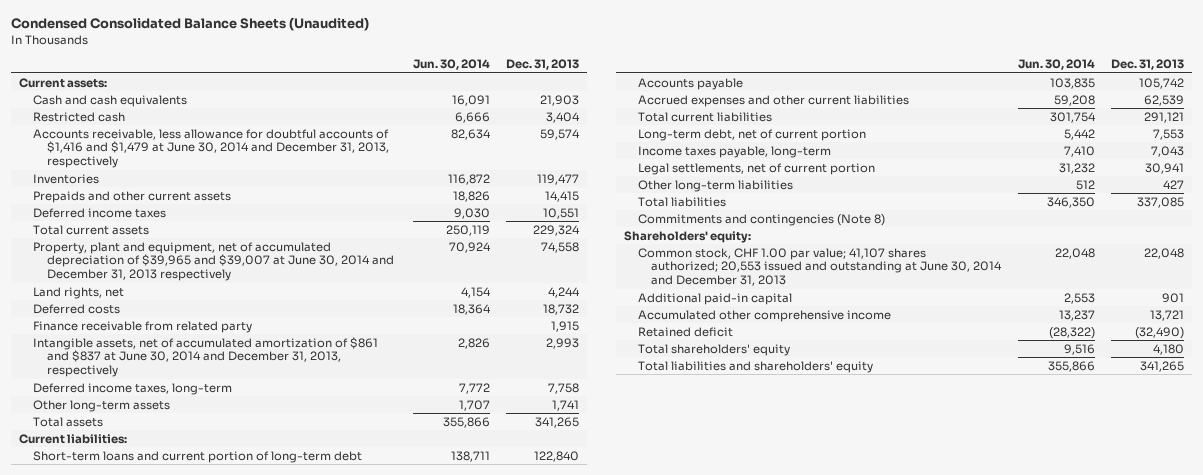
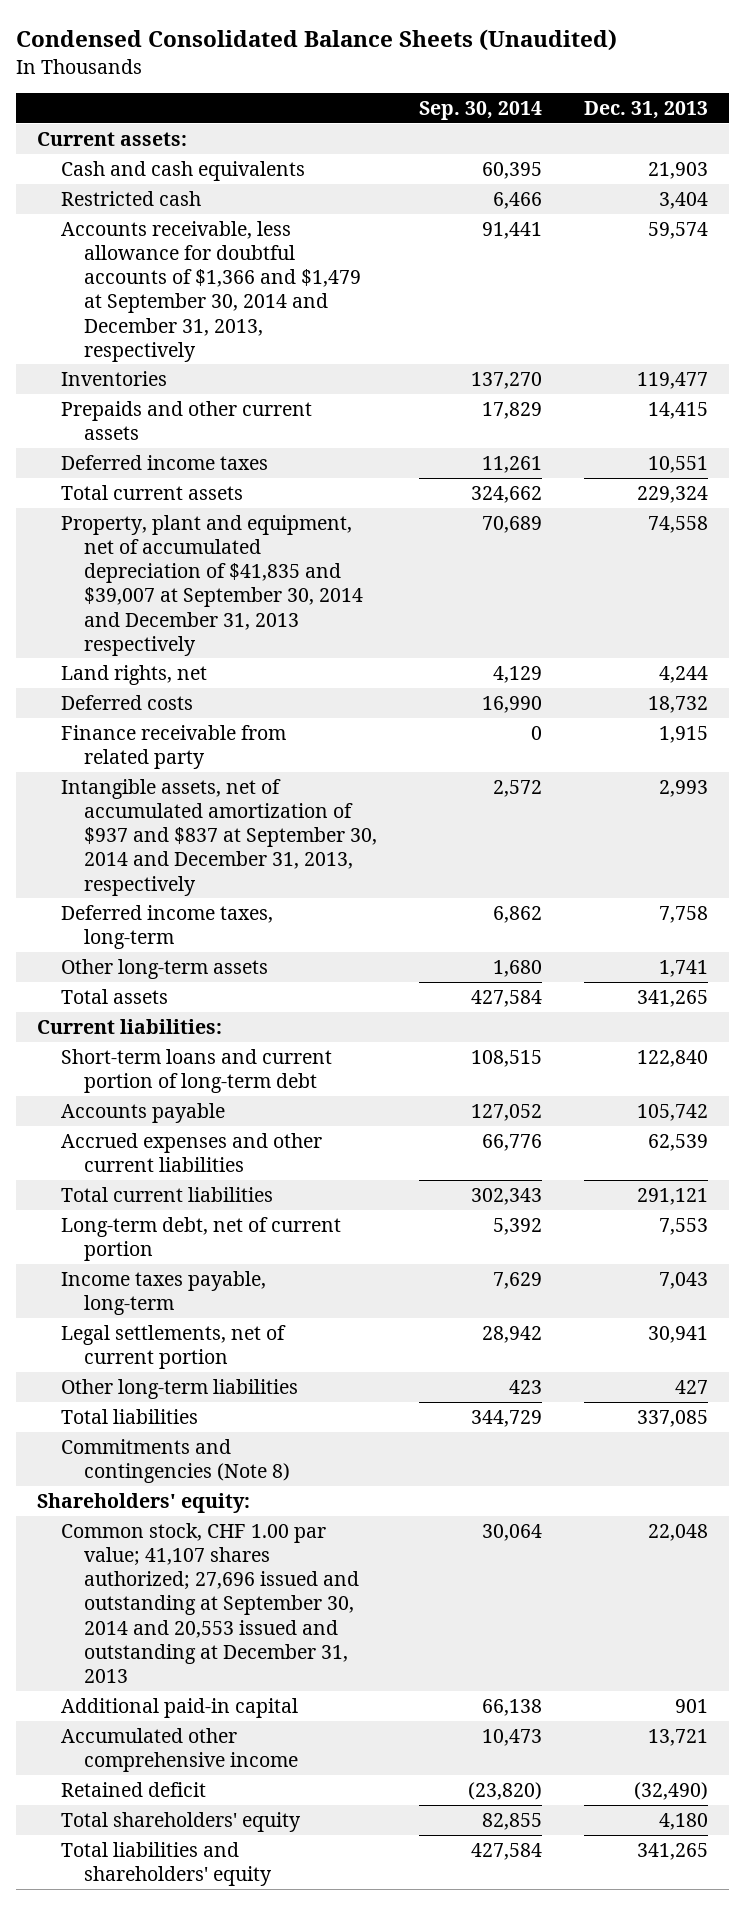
- | Jun. 30, 2014 | Dec. 31, 2013
+ | Sep. 30, 2014 | Dec. 31, 2013
- Accounts receivable, less allowance for doubtful accounts of $1,416 and $1,479 at June 30, 2014 and December 31, 2013, respectively | 82,634 | 59,574
+ Accounts receivable, less allowance for doubtful accounts of $1,366 and $1,479 at September 30, 2014 and December 31, 2013, respectively | 91,441 | 59,574
- Property, plant and equipment, net of accumulated depreciation of $39,965 and $39,007 at June 30, 2014 and December 31, 2013 respectively | 70,924 | 74,558
+ Property, plant and equipment, net of accumulated depreciation of $41,835 and $39,007 at September 30, 2014 and December 31, 2013 respectively | 70,689 | 74,558
- Intangible assets, net of accumulated amortization of $861 and $837 at June 30, 2014 and December 31, 2013, respectively | 2,826 | 2,993
+ Intangible assets, net of accumulated amortization of $937 and $837 at September 30, 2014 and December 31, 2013, respectively | 2,572 | 2,993
- Common stock, CHF 1.00 par value; 41,107 shares authorized; 20,553 issued and outstanding at June 30, 2014 and December 31, 2013 | 22,048 | 22,048
+ Common stock, CHF 1.00 par value; 41,107 shares authorized; 27,696 issued and outstanding at September 30, 2014 and 20,553 issued and outstanding at December 31, 2013 | 30,064 | 22,048

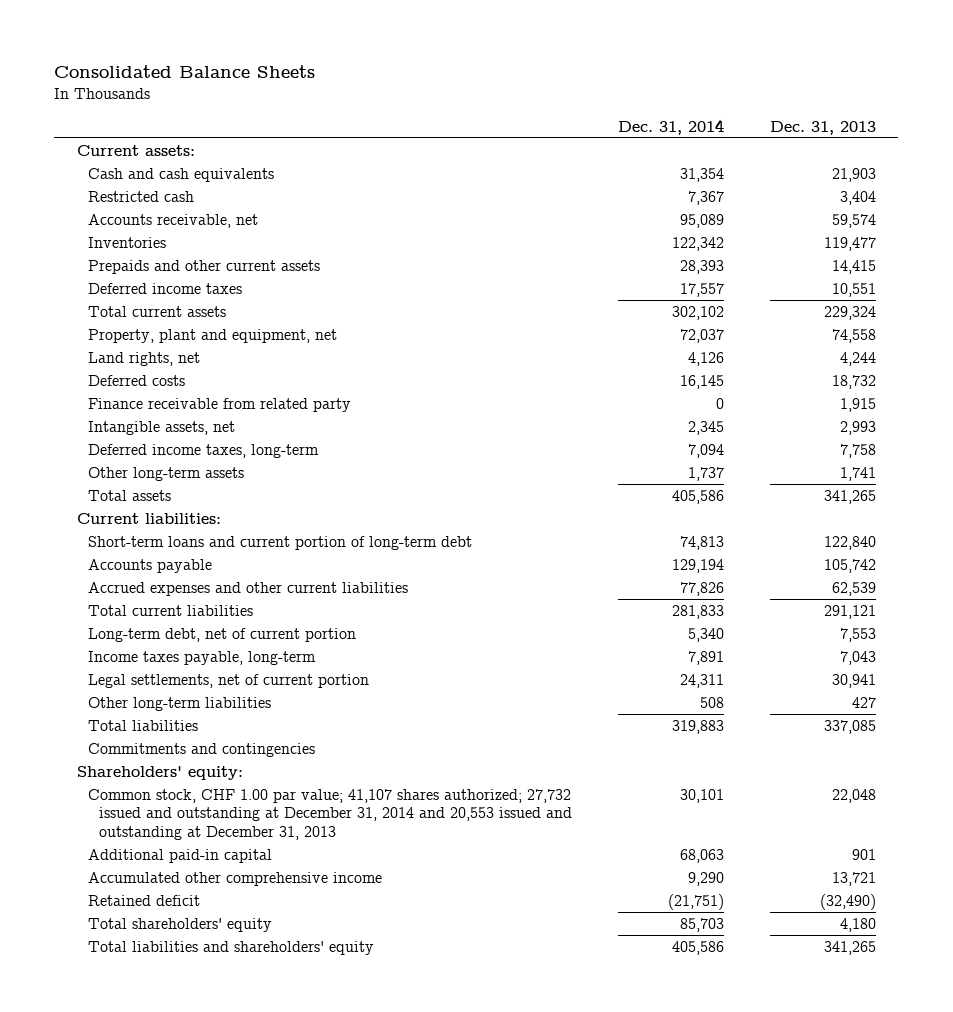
- Condensed Consolidated Balance Sheets (Unaudited)
+ Consolidated Balance Sheets
- | Sep. 30, 2014 | Dec. 31, 2013
+ | Dec. 31, 2014 | Dec. 31, 2013
- Accounts receivable, less allowance for doubtful accounts of $1,366 and $1,479 at September 30, 2014 and December 31, 2013, respectively | 91,441 | 59,574
+ Accounts receivable, net | 95,089 | 59,574
- Property, plant and equipment, net of accumulated depreciation of $41,835 and $39,007 at September 30, 2014 and December 31, 2013 respectively | 70,689 | 74,558
+ Property, plant and equipment, net | 72,037 | 74,558
- Intangible assets, net of accumulated amortization of $937 and $837 at September 30, 2014 and December 31, 2013, respectively | 2,572 | 2,993
+ Intangible assets, net | 2,345 | 2,993
- Commitments and contingencies (Note 8)
+ Commitments and contingencies
- Common stock, CHF 1.00 par value; 41,107 shares authorized; 27,696 issued and outstanding at September 30, 2014 and 20,553 issued and outstanding at December 31, 2013 | 30,064 | 22,048
+ Common stock, CHF 1.00 par value; 41,107 shares authorized; 27,732 issued and outstanding at December 31, 2014 and 20,553 issued and outstanding at December 31, 2013 | 30,101 | 22,048

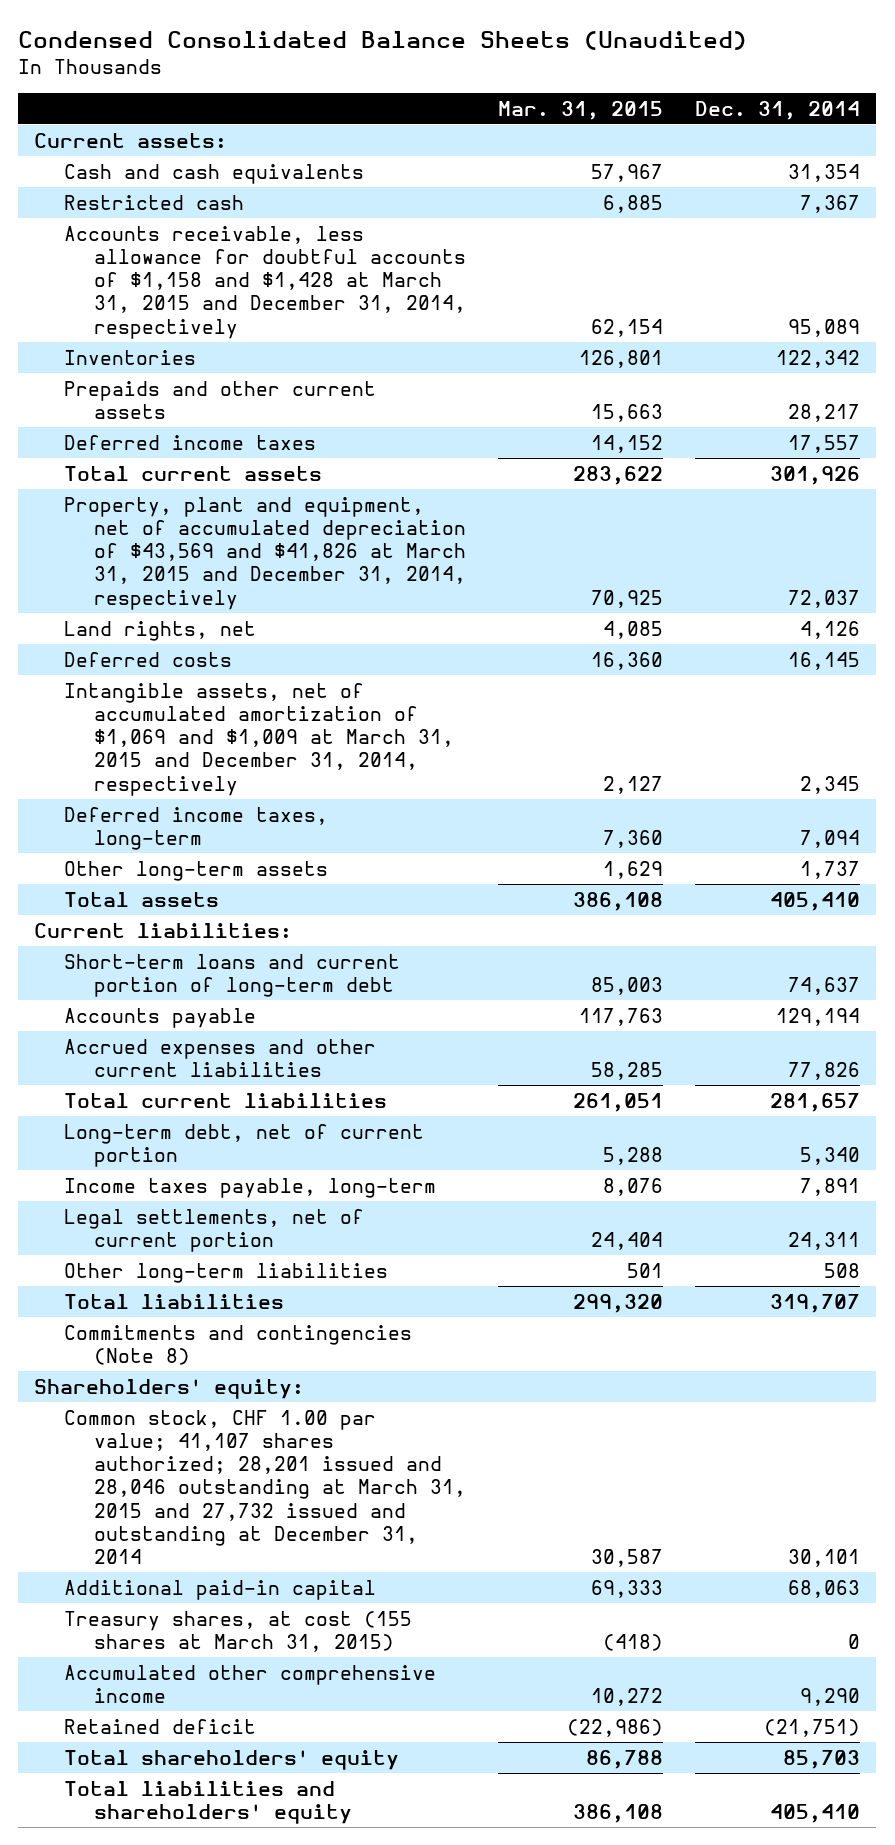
- Consolidated Balance Sheets
+ Condensed Consolidated Balance Sheets (Unaudited)
- | Dec. 31, 2014 | Dec. 31, 2013
+ | Mar. 31, 2015 | Dec. 31, 2014
- Accounts receivable, net | 95,089 | 59,574
+ Accounts receivable, less allowance for doubtful accounts of $1,158 and $1,428 at March 31, 2015 and December 31, 2014, respectively | 62,154 | 95,089
- Prepaids and other current assets | 28,393 | 14,415
+ Prepaids and other current assets | 15,663 | 28,217
- Total current assets | 302,102 | 229,324
- Property, plant and equipment, net | 72,037 | 74,558
+ Total current assets | 283,622 | 301,926
+ Property, plant and equipment, net of accumulated depreciation of $43,569 and $41,826 at March 31, 2015 and December 31, 2014, respectively | 70,925 | 72,037
- Finance receivable from related party | 0 | 1,915
- Intangible assets, net | 2,345 | 2,993
+ Intangible assets, net of accumulated amortization of $1,069 and $1,009 at March 31, 2015 and December 31, 2014, respectively | 2,127 | 2,345
- Total assets | 405,586 | 341,265
+ Total assets | 386,108 | 405,410
- Short-term loans and current portion of long-term debt | 74,813 | 122,840
+ Short-term loans and current portion of long-term debt | 85,003 | 74,637
- Total current liabilities | 281,833 | 291,121
+ Total current liabilities | 261,051 | 281,657
- Total liabilities | 319,883 | 337,085
- Commitments and contingencies
+ Total liabilities | 299,320 | 319,707
+ Commitments and contingencies (Note 8)
- Common stock, CHF 1.00 par value; 41,107 shares authorized; 27,732 issued and outstanding at December 31, 2014 and 20,553 issued and outstanding at December 31, 2013 | 30,101 | 22,048
+ Common stock, CHF 1.00 par value; 41,107 shares authorized; 28,201 issued and 28,046 outstanding at March 31, 2015 and 27,732 issued and outstanding at December 31, 2014 | 30,587 | 30,101
+ Treasury shares, at cost (155 shares at March 31, 2015) | (418) | 0
- Total liabilities and shareholders' equity | 405,586 | 341,265
+ Total liabilities and shareholders' equity | 386,108 | 405,410

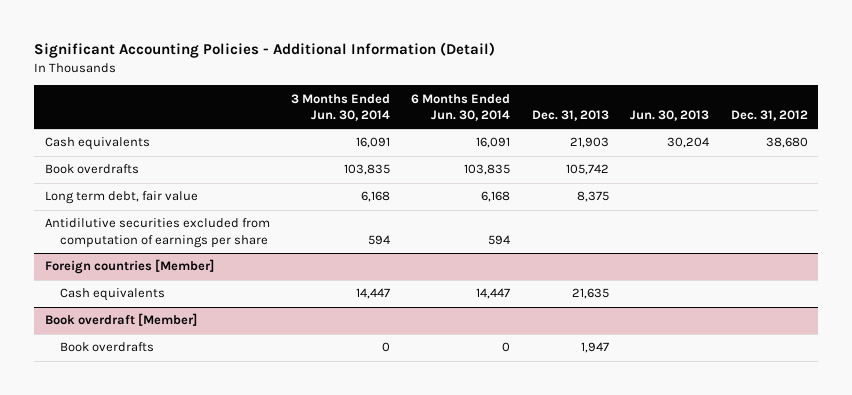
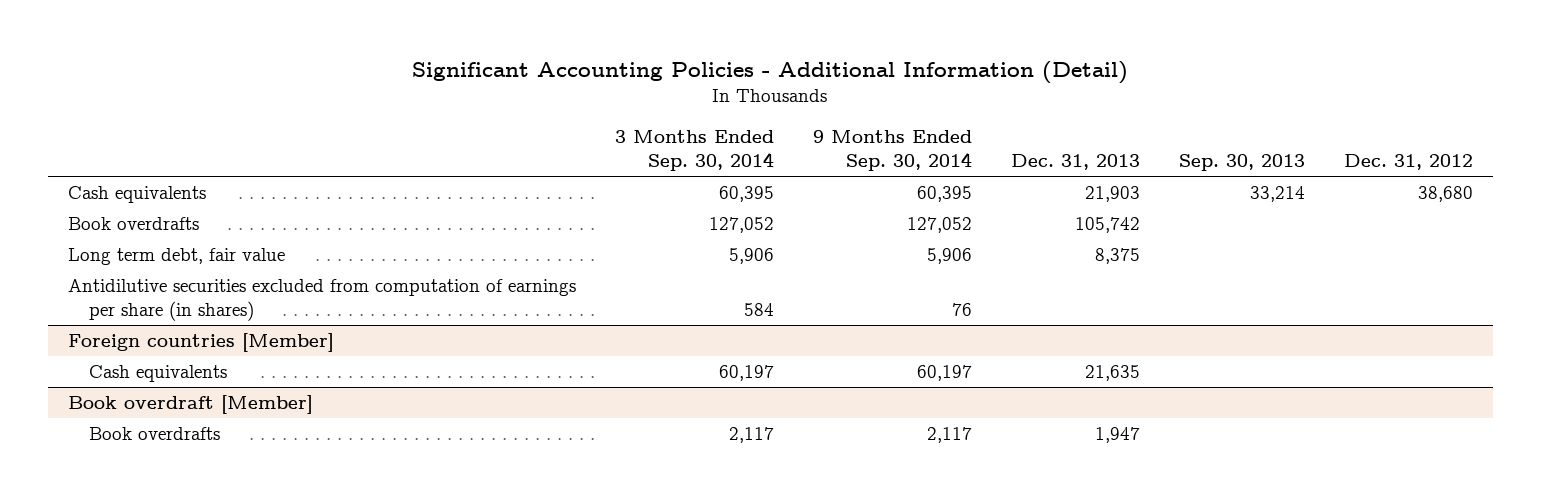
- | 3 Months Ended Jun. 30, 2014 | 6 Months Ended Jun. 30, 2014 | Dec. 31, 2013 | Jun. 30, 2013 | Dec. 31, 2012
+ | 3 Months Ended Sep. 30, 2014 | 9 Months Ended Sep. 30, 2014 | Dec. 31, 2013 | Sep. 30, 2013 | Dec. 31, 2012
- Antidilutive securities excluded from computation of earnings per share | 594 | 594 | | |
+ Antidilutive securities excluded from computation of earnings per share (in shares) | 584 | 76 | | |

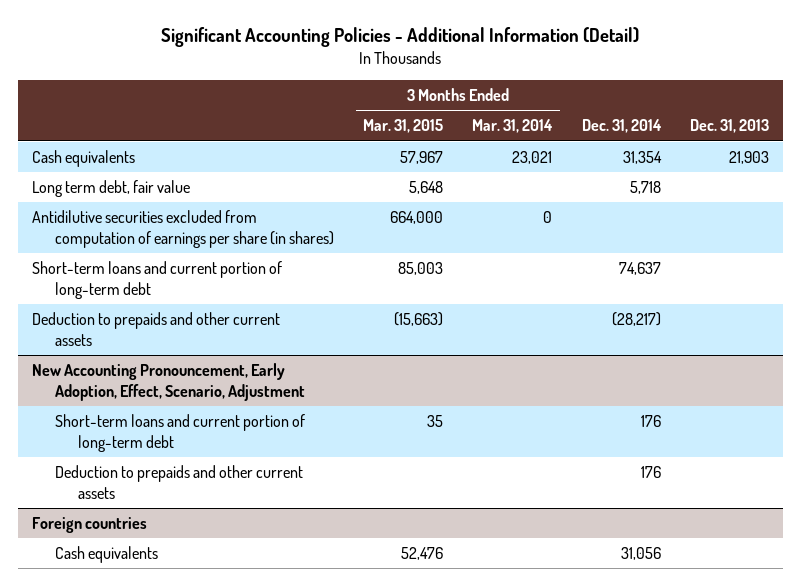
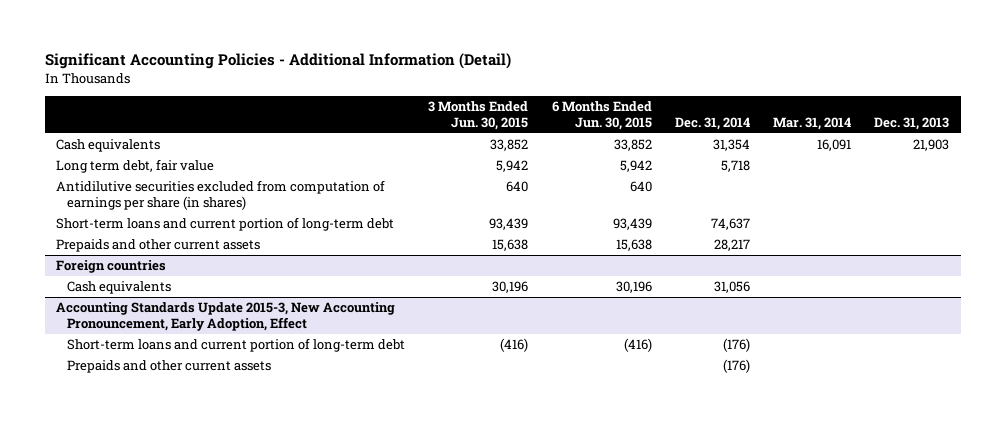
- | 3 Months Ended Mar. 31, 2015 | 3 Months Ended Mar. 31, 2014 | Dec. 31, 2014 | Dec. 31, 2013
+ | 3 Months Ended Jun. 30, 2015 | 6 Months Ended Jun. 30, 2015 | Dec. 31, 2014 | Mar. 31, 2014 | Dec. 31, 2013
- Deduction to prepaids and other current assets | (15,663) | | (28,217) |
- New Accounting Pronouncement, Early Adoption, Effect, Scenario, Adjustment
- Short-term loans and current portion of long-term debt | 35 | | 176 |
- Deduction to prepaids and other current assets | | | 176 |
+ Prepaids and other current assets | 15,638 | 15,638 | 28,217 | |
+ Accounting Standards Update 2015-3, New Accounting Pronouncement, Early Adoption, Effect
+ Short-term loans and current portion of long-term debt | (416) | (416) | (176) | |
+ Prepaids and other current assets | | | (176) | |

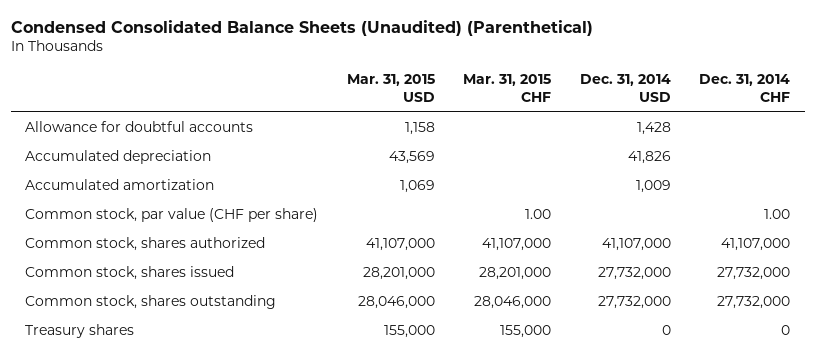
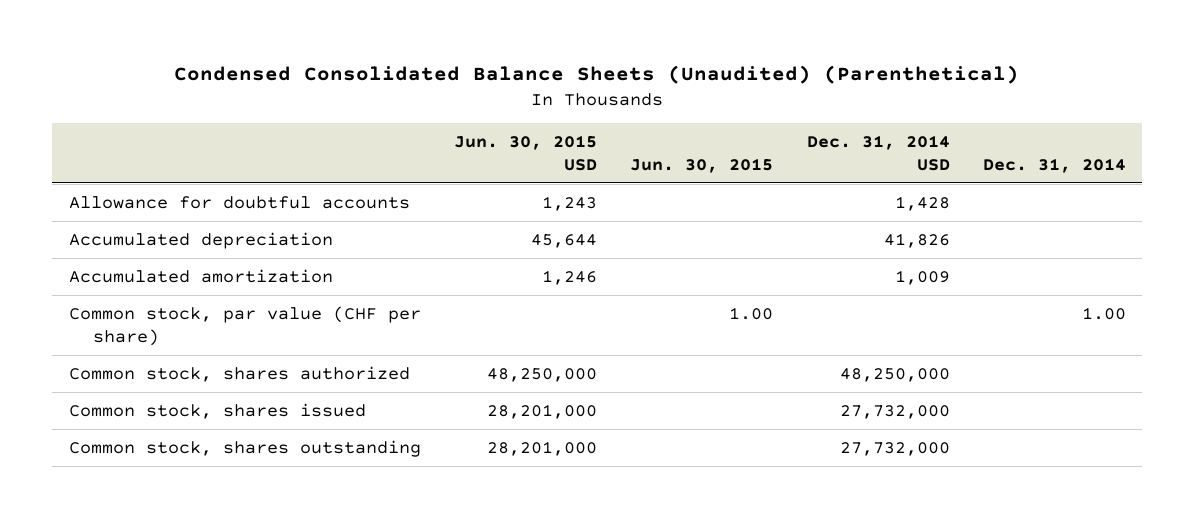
- | Mar. 31, 2015 USD | Mar. 31, 2015 CHF | Dec. 31, 2014 USD | Dec. 31, 2014 CHF
+ | Jun. 30, 2015 USD | Jun. 30, 2015 | Dec. 31, 2014 USD | Dec. 31, 2014
- Common stock, shares authorized | 41,107,000 | 41,107,000 | 41,107,000 | 41,107,000
+ Common stock, shares authorized | 48,250,000 | | 48,250,000 |
- Treasury shares | 155,000 | 155,000 | 0 | 0

